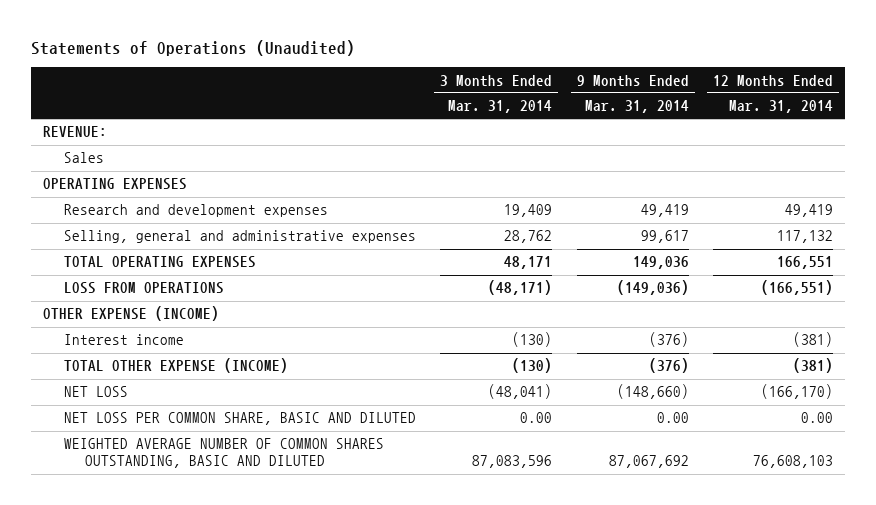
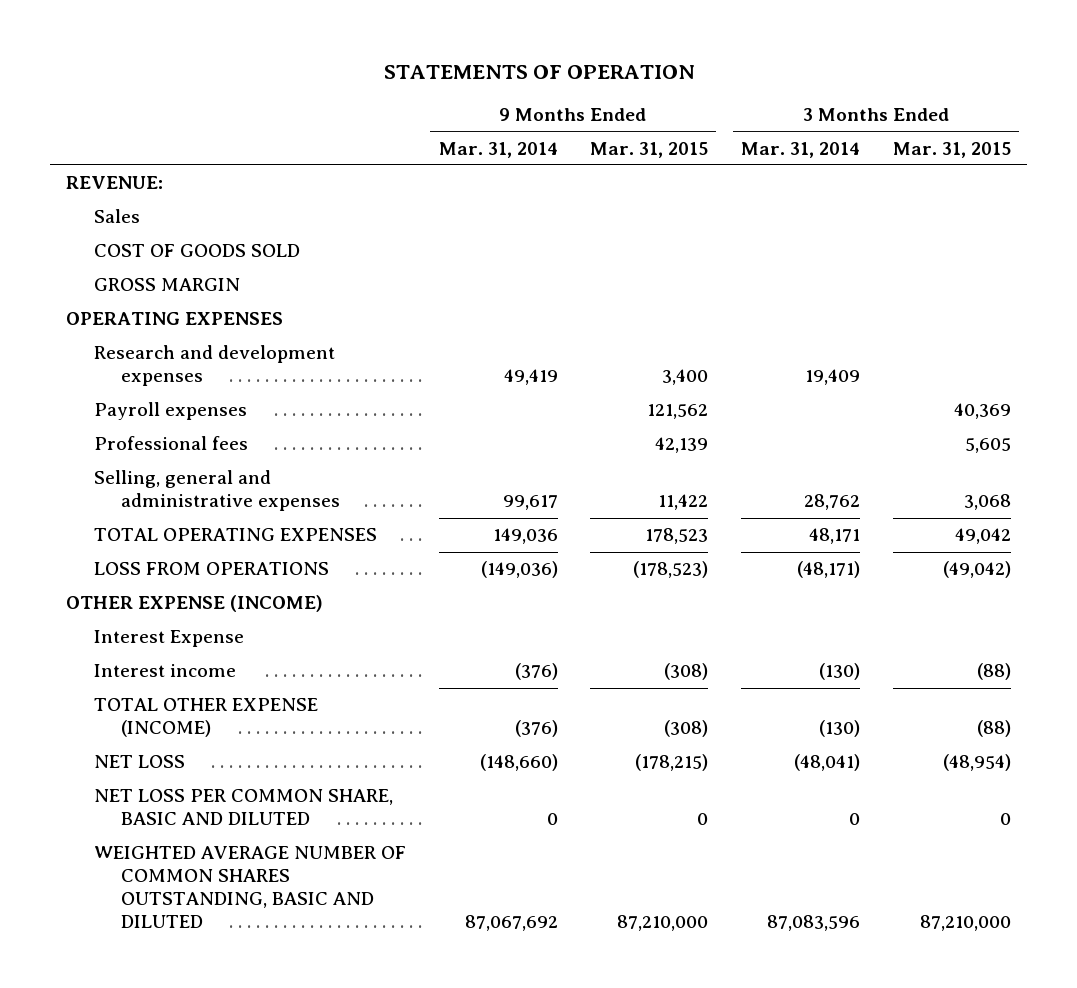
- Statements of Operations (Unaudited)
+ STATEMENTS OF OPERATION
- | 3 Months Ended Mar. 31, 2014 | 9 Months Ended Mar. 31, 2014 | 12 Months Ended Mar. 31, 2014
+ | 9 Months Ended Mar. 31, 2014 | 9 Months Ended Mar. 31, 2015 | 3 Months Ended Mar. 31, 2014 | 3 Months Ended Mar. 31, 2015
+ COST OF GOODS SOLD
+ GROSS MARGIN
+ Payroll expenses | | 121,562 | | 40,369
+ Professional fees | | 42,139 | | 5,605
+ Interest Expense
- NET LOSS PER COMMON SHARE, BASIC AND DILUTED | 0.00 | 0.00 | 0.00
+ NET LOSS PER COMMON SHARE, BASIC AND DILUTED | 0 | 0 | 0 | 0

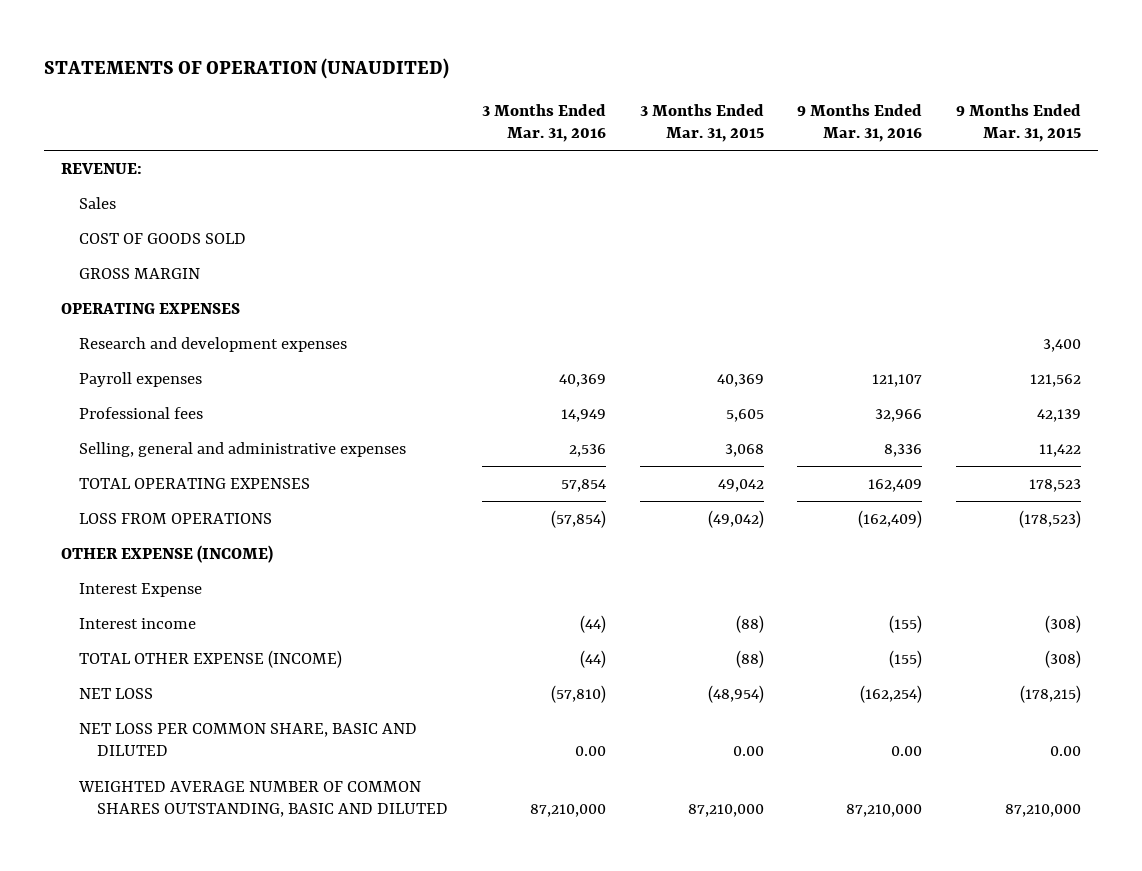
- STATEMENTS OF OPERATION
+ STATEMENTS OF OPERATION (UNAUDITED)
- | 9 Months Ended Mar. 31, 2014 | 9 Months Ended Mar. 31, 2015 | 3 Months Ended Mar. 31, 2014 | 3 Months Ended Mar. 31, 2015
+ | 3 Months Ended Mar. 31, 2016 | 3 Months Ended Mar. 31, 2015 | 9 Months Ended Mar. 31, 2016 | 9 Months Ended Mar. 31, 2015
- NET LOSS PER COMMON SHARE, BASIC AND DILUTED | 0 | 0 | 0 | 0
+ NET LOSS PER COMMON SHARE, BASIC AND DILUTED | 0.00 | 0.00 | 0.00 | 0.00

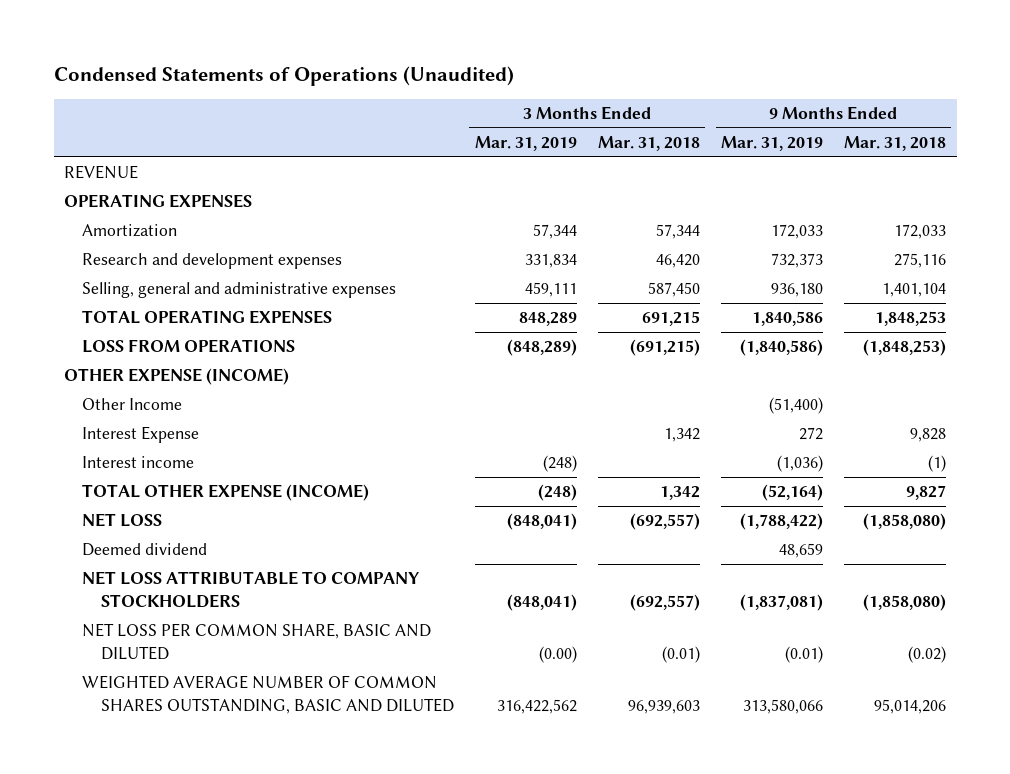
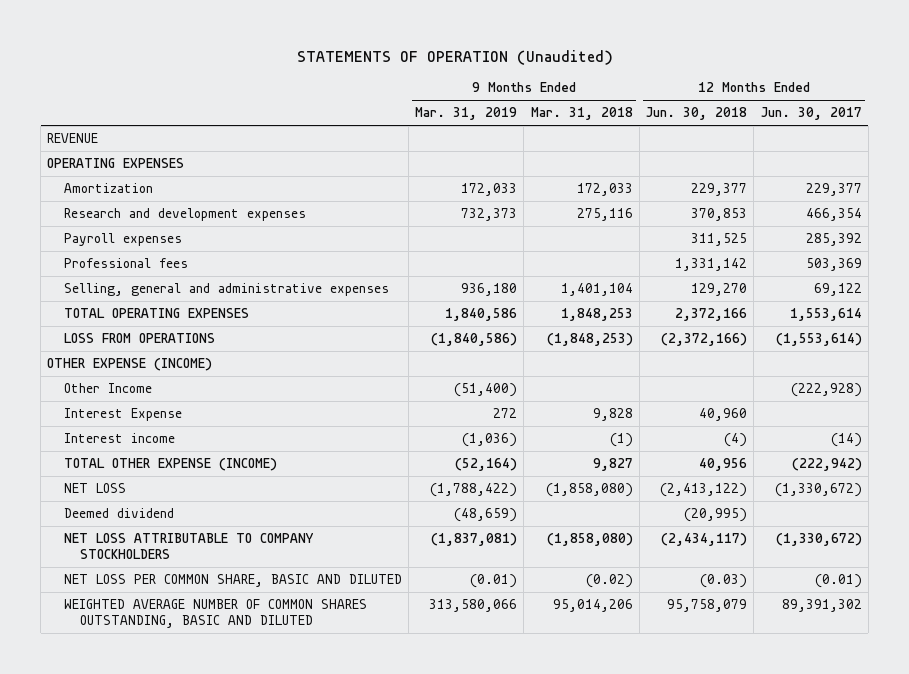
- Condensed Statements of Operations (Unaudited)
+ STATEMENTS OF OPERATION (Unaudited)
- | 3 Months Ended Mar. 31, 2019 | 3 Months Ended Mar. 31, 2018 | 9 Months Ended Mar. 31, 2019 | 9 Months Ended Mar. 31, 2018
+ | 9 Months Ended Mar. 31, 2019 | 9 Months Ended Mar. 31, 2018 | 12 Months Ended Jun. 30, 2018 | 12 Months Ended Jun. 30, 2017
+ Payroll expenses | | | 311,525 | 285,392
+ Professional fees | | | 1,331,142 | 503,369
- Deemed dividend | | | 48,659 |
+ Deemed dividend | (48,659) | | (20,995) |

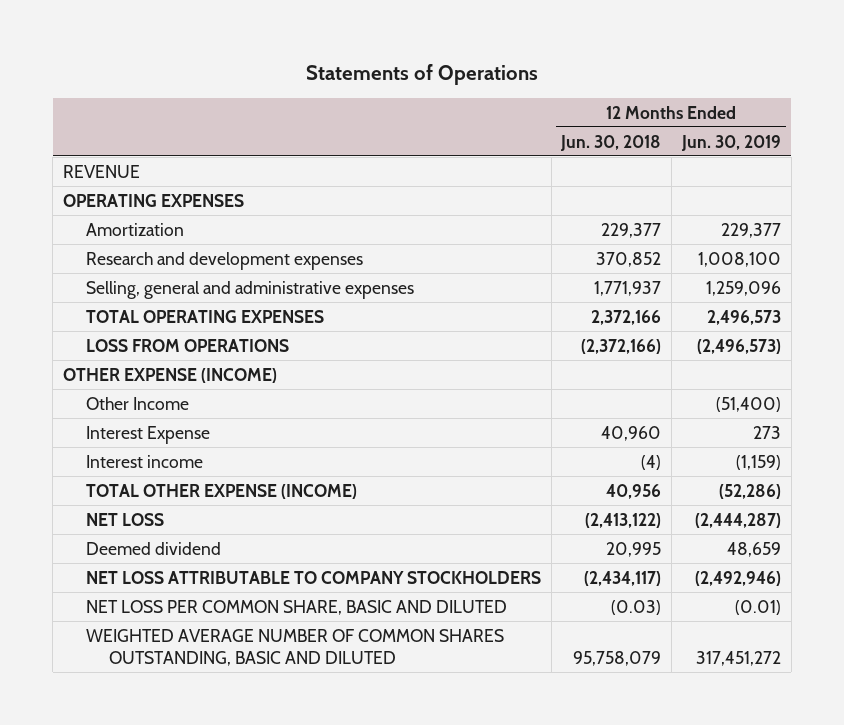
- STATEMENTS OF OPERATION (Unaudited)
+ Statements of Operations
- | 9 Months Ended Mar. 31, 2019 | 9 Months Ended Mar. 31, 2018 | 12 Months Ended Jun. 30, 2018 | 12 Months Ended Jun. 30, 2017
+ | 12 Months Ended Jun. 30, 2018 | 12 Months Ended Jun. 30, 2019
- Research and development expenses | 732,373 | 275,116 | 370,853 | 466,354
- Payroll expenses | | | 311,525 | 285,392
- Professional fees | | | 1,331,142 | 503,369
- Selling, general and administrative expenses | 936,180 | 1,401,104 | 129,270 | 69,122
+ Research and development expenses | 370,852 | 1,008,100
+ Selling, general and administrative expenses | 1,771,937 | 1,259,096
- Deemed dividend | (48,659) | | (20,995) |
+ Deemed dividend | 20,995 | 48,659

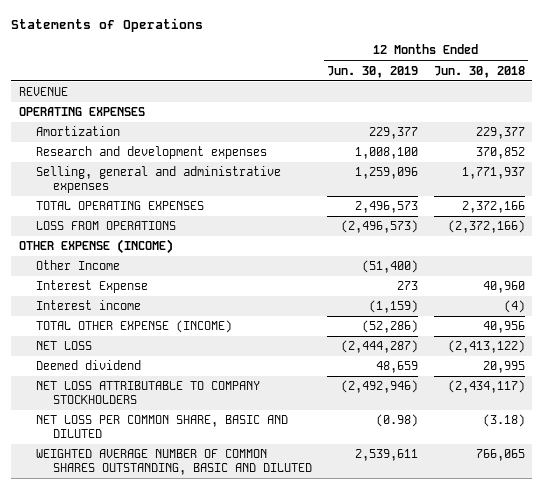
- | 12 Months Ended Jun. 30, 2018 | 12 Months Ended Jun. 30, 2019
+ | 12 Months Ended Jun. 30, 2019 | 12 Months Ended Jun. 30, 2018
- NET LOSS PER COMMON SHARE, BASIC AND DILUTED | (0.03) | (0.01)
- WEIGHTED AVERAGE NUMBER OF COMMON SHARES OUTSTANDING, BASIC AND DILUTED | 95,758,079 | 317,451,272
+ NET LOSS PER COMMON SHARE, BASIC AND DILUTED | (0.98) | (3.18)
+ WEIGHTED AVERAGE NUMBER OF COMMON SHARES OUTSTANDING, BASIC AND DILUTED | 2,539,611 | 766,065

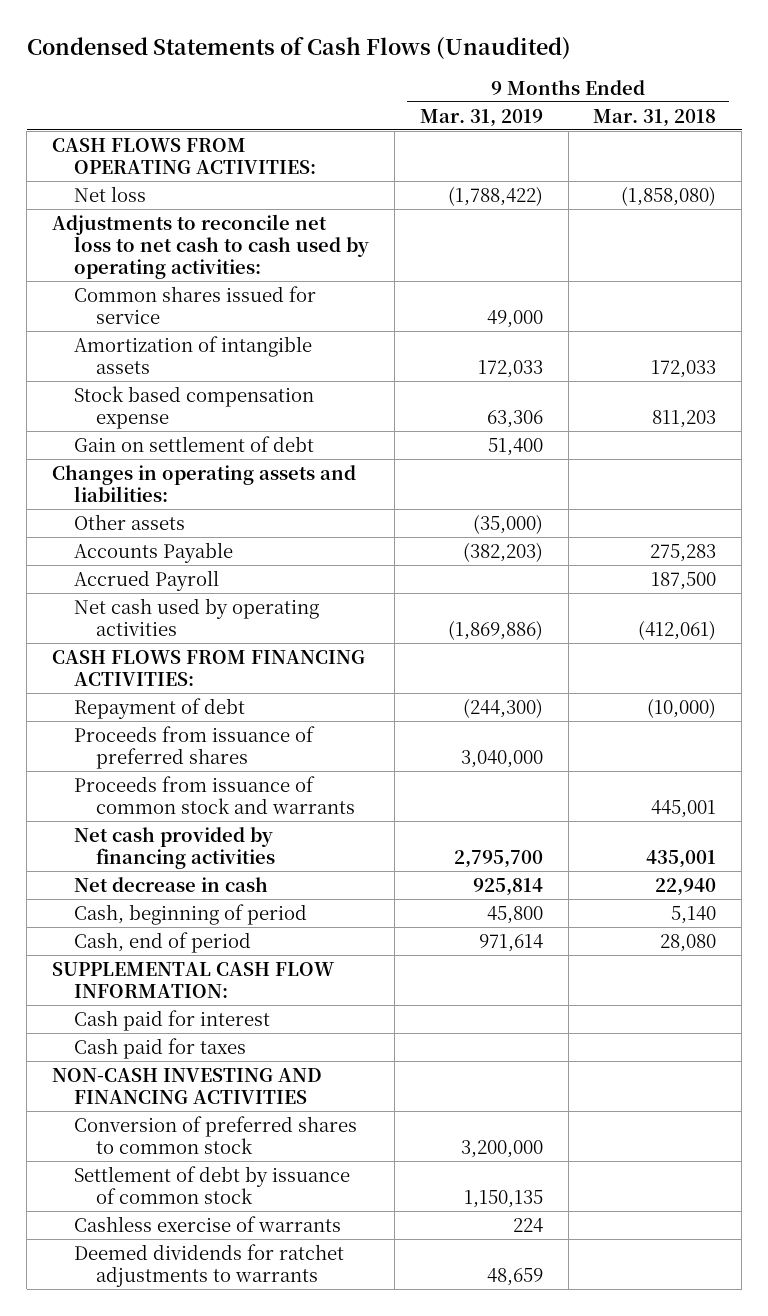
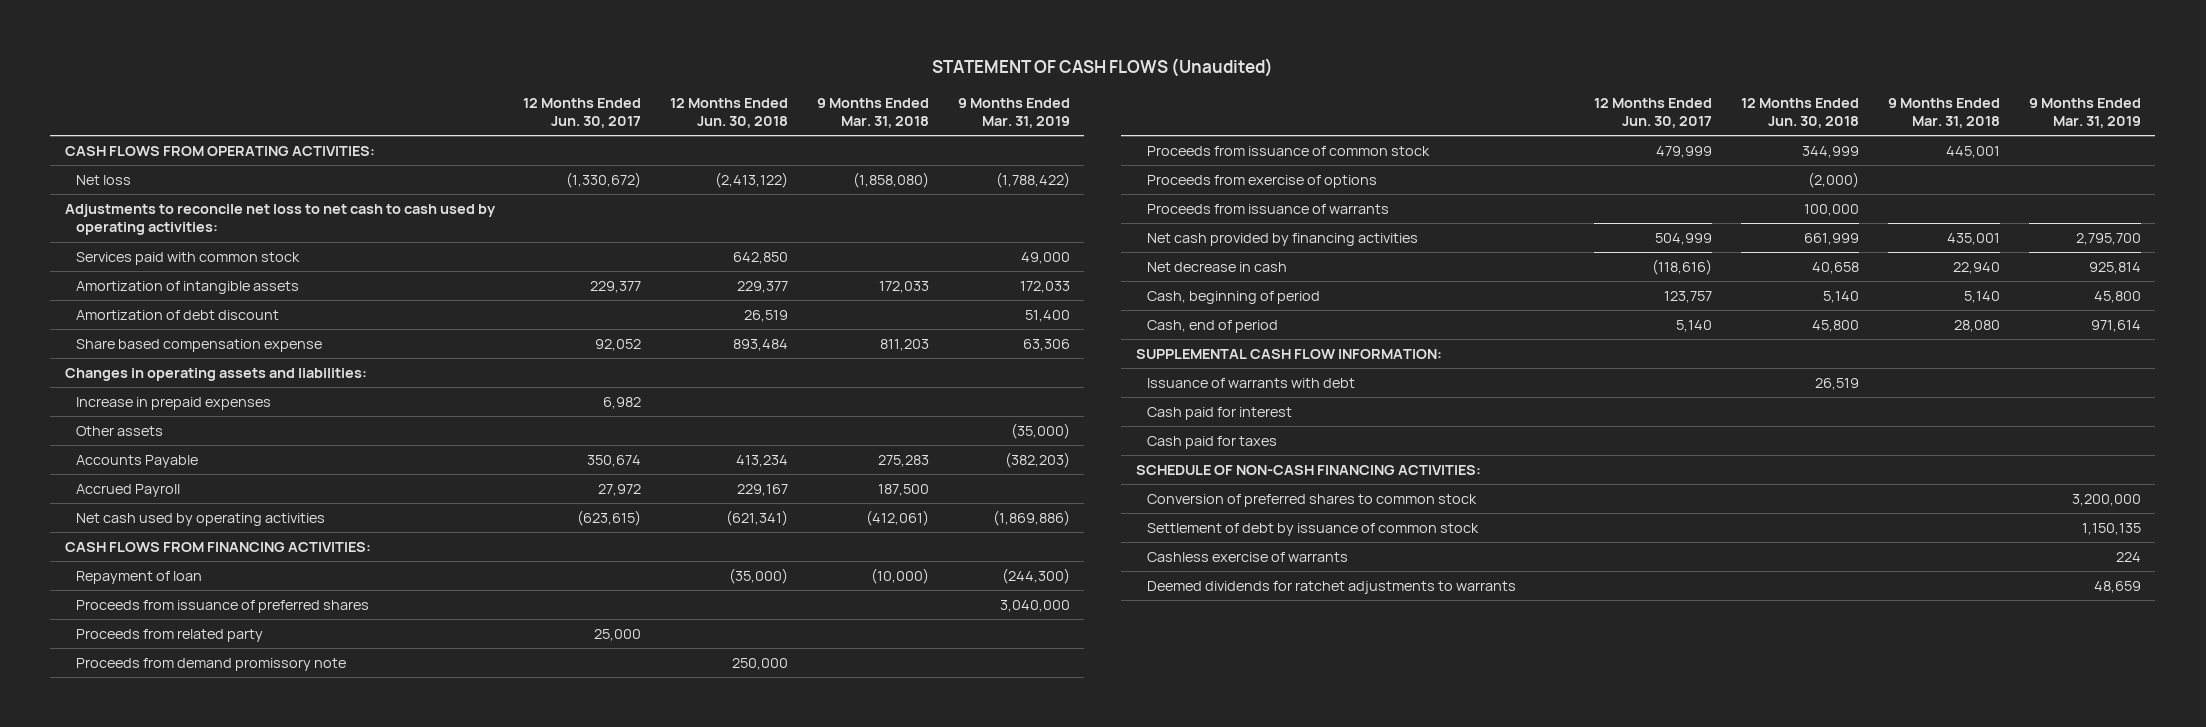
- Condensed Statements of Cash Flows (Unaudited)
+ STATEMENT OF CASH FLOWS (Unaudited)
- | 9 Months Ended Mar. 31, 2019 | 9 Months Ended Mar. 31, 2018
+ | 12 Months Ended Jun. 30, 2017 | 12 Months Ended Jun. 30, 2018 | 9 Months Ended Mar. 31, 2018 | 9 Months Ended Mar. 31, 2019
- Common shares issued for service | 49,000 |
+ Services paid with common stock | | 642,850 | | 49,000
- Stock based compensation expense | 63,306 | 811,203
- Gain on settlement of debt | 51,400 |
+ Amortization of debt discount | | 26,519 | | 51,400
+ Share based compensation expense | 92,052 | 893,484 | 811,203 | 63,306
+ Increase in prepaid expenses | 6,982 | | |
- Repayment of debt | (244,300) | (10,000)
+ Repayment of loan | | (35,000) | (10,000) | (244,300)
- Proceeds from issuance of common stock and warrants | | 445,001
+ Proceeds from related party | 25,000 | | |
+ Proceeds from demand promissory note | | 250,000 | |
+ Proceeds from issuance of common stock | 479,999 | 344,999 | 445,001 |
+ Proceeds from exercise of options | | (2,000) | |
+ Proceeds from issuance of warrants | | 100,000 | |
+ Issuance of warrants with debt | | 26,519 | |
- NON-CASH INVESTING AND FINANCING ACTIVITIES
+ SCHEDULE OF NON-CASH FINANCING ACTIVITIES:

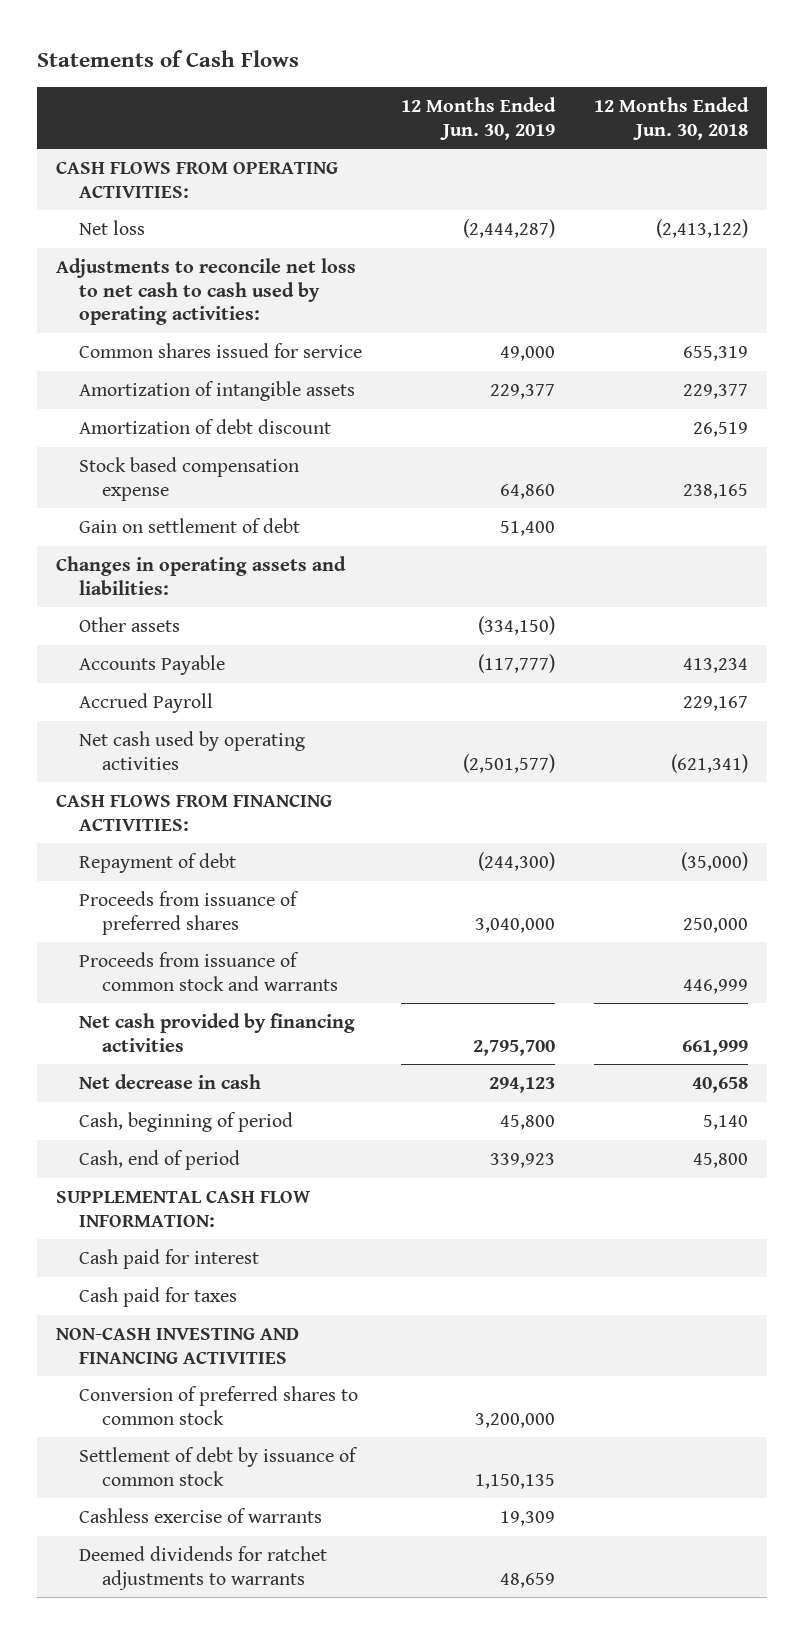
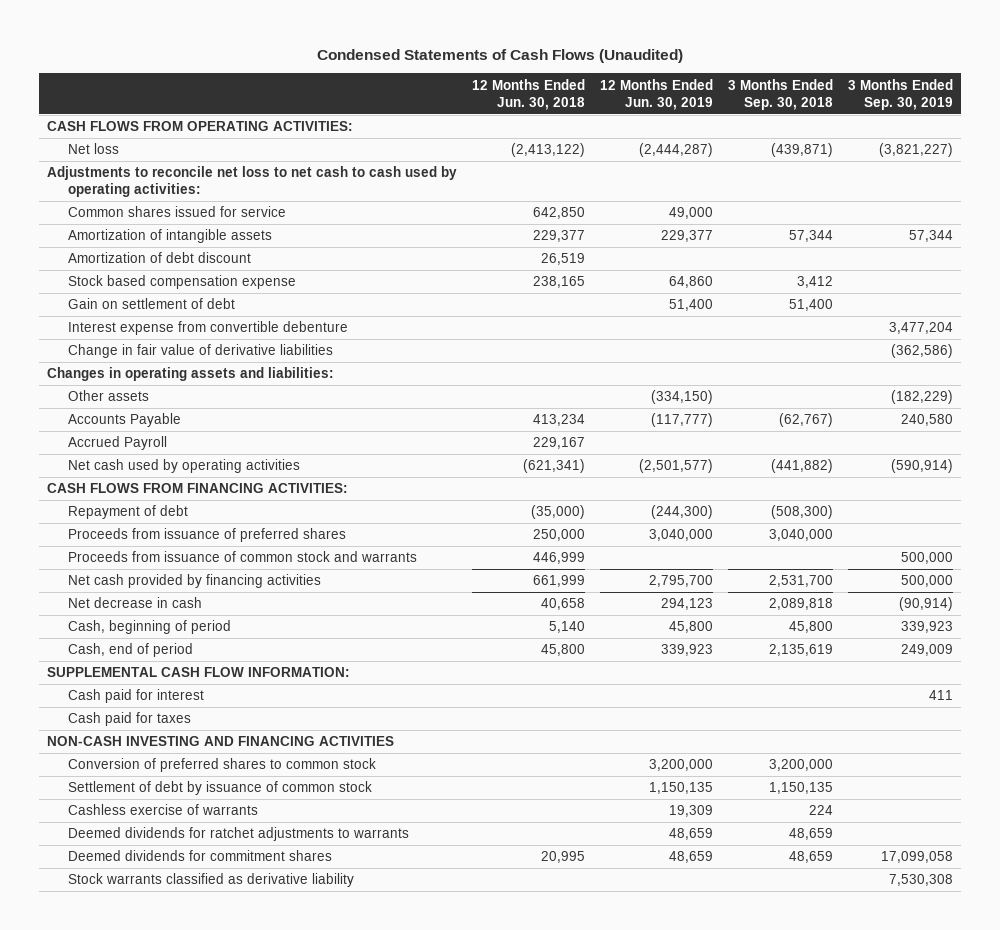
- Statements of Cash Flows
+ Condensed Statements of Cash Flows (Unaudited)
- | 12 Months Ended Jun. 30, 2019 | 12 Months Ended Jun. 30, 2018
+ | 12 Months Ended Jun. 30, 2018 | 12 Months Ended Jun. 30, 2019 | 3 Months Ended Sep. 30, 2018 | 3 Months Ended Sep. 30, 2019
- Common shares issued for service | 49,000 | 655,319
+ Common shares issued for service | 642,850 | 49,000 | |
+ Interest expense from convertible debenture | | | | 3,477,204
+ Change in fair value of derivative liabilities | | | | (362,586)
+ Deemed dividends for commitment shares | 20,995 | 48,659 | 48,659 | 17,099,058
+ Stock warrants classified as derivative liability | | | | 7,530,308

